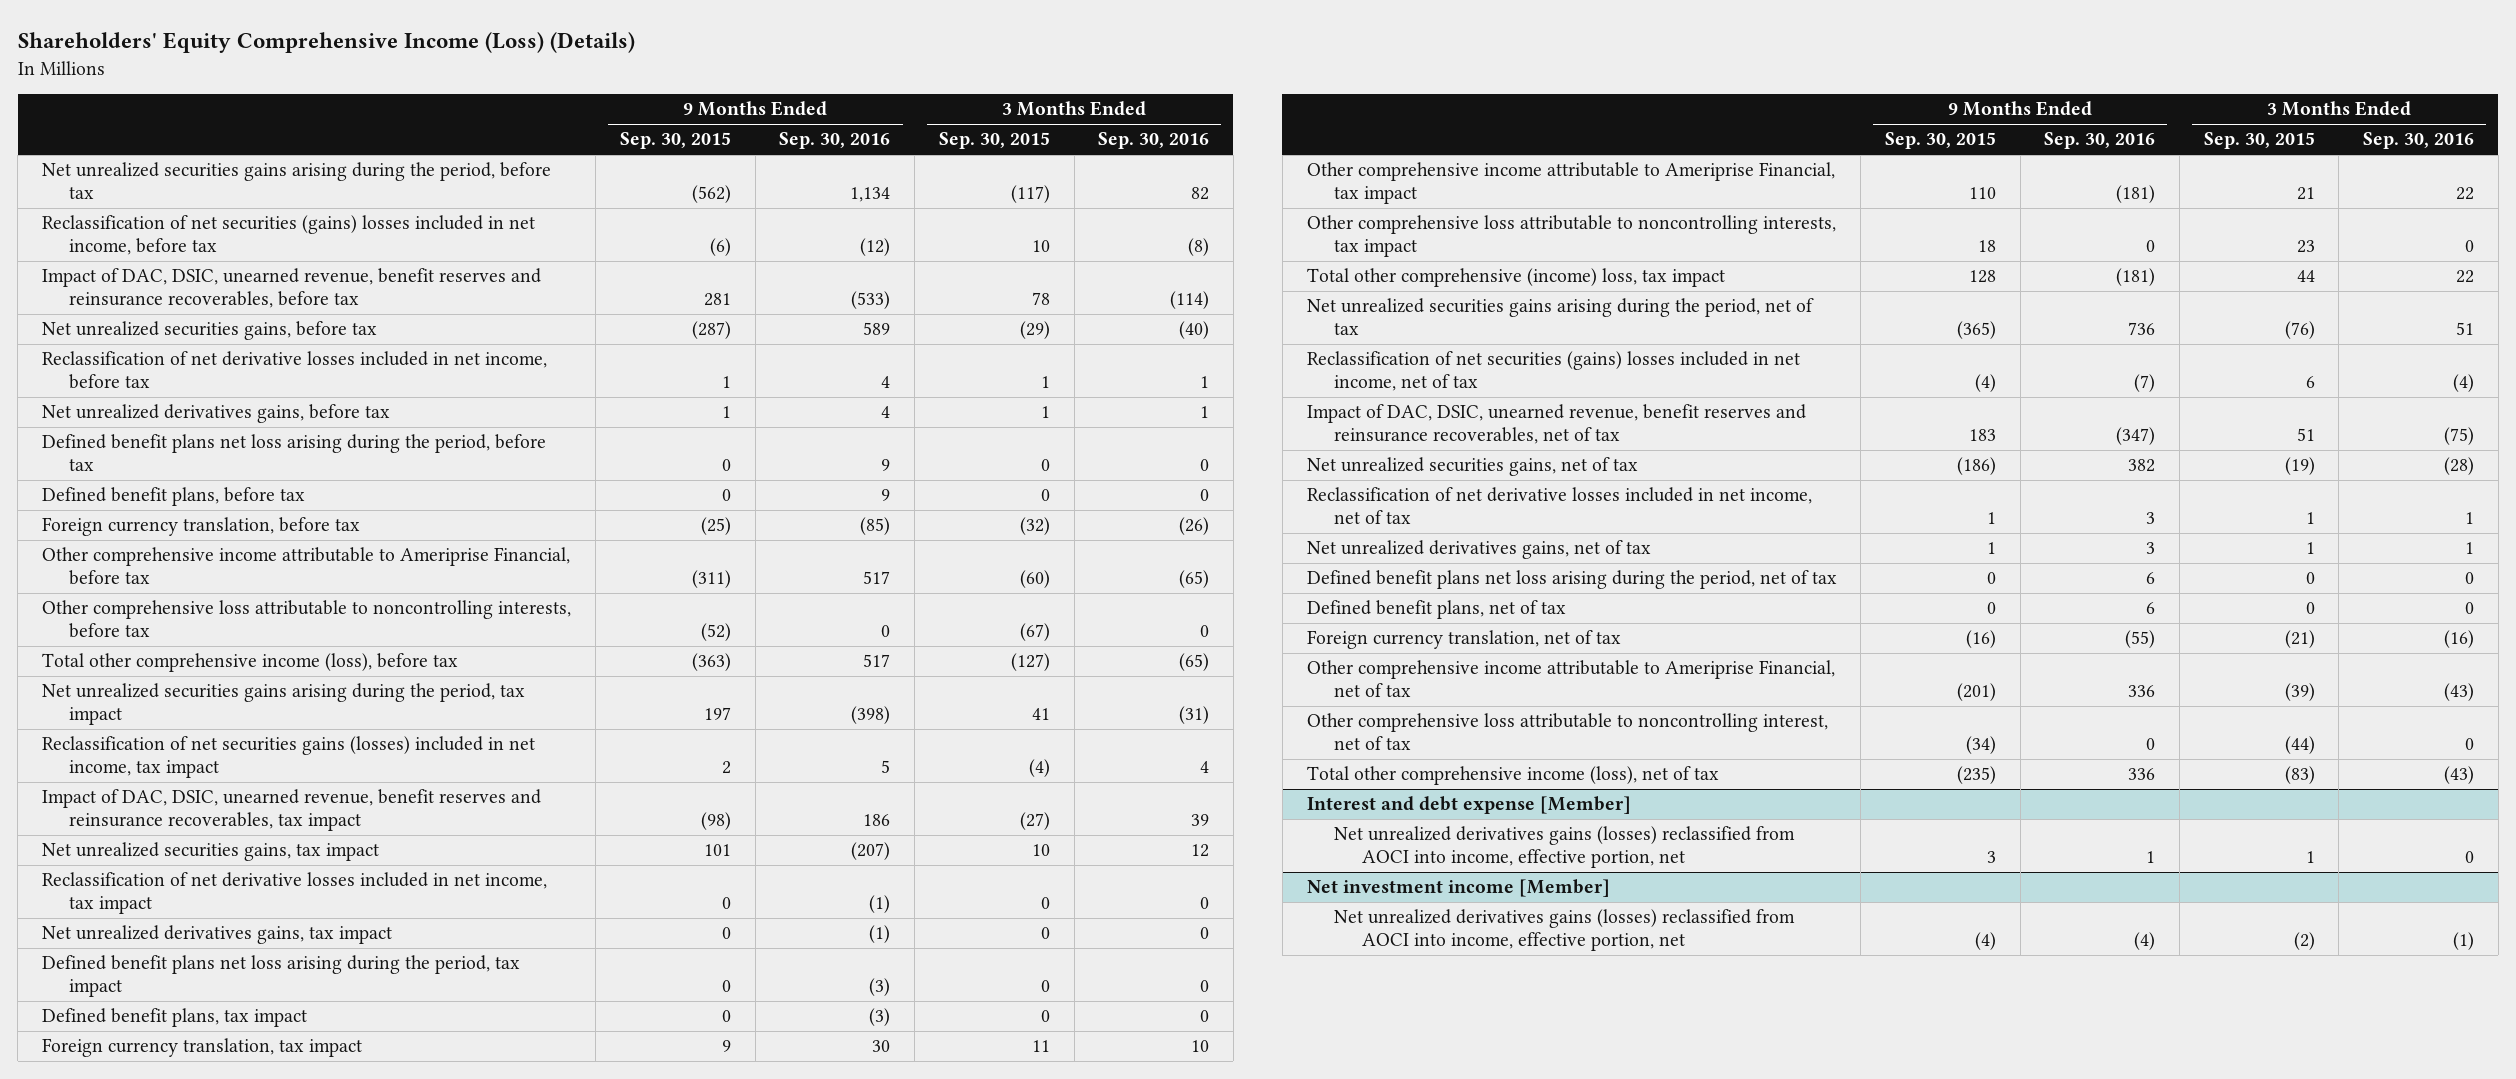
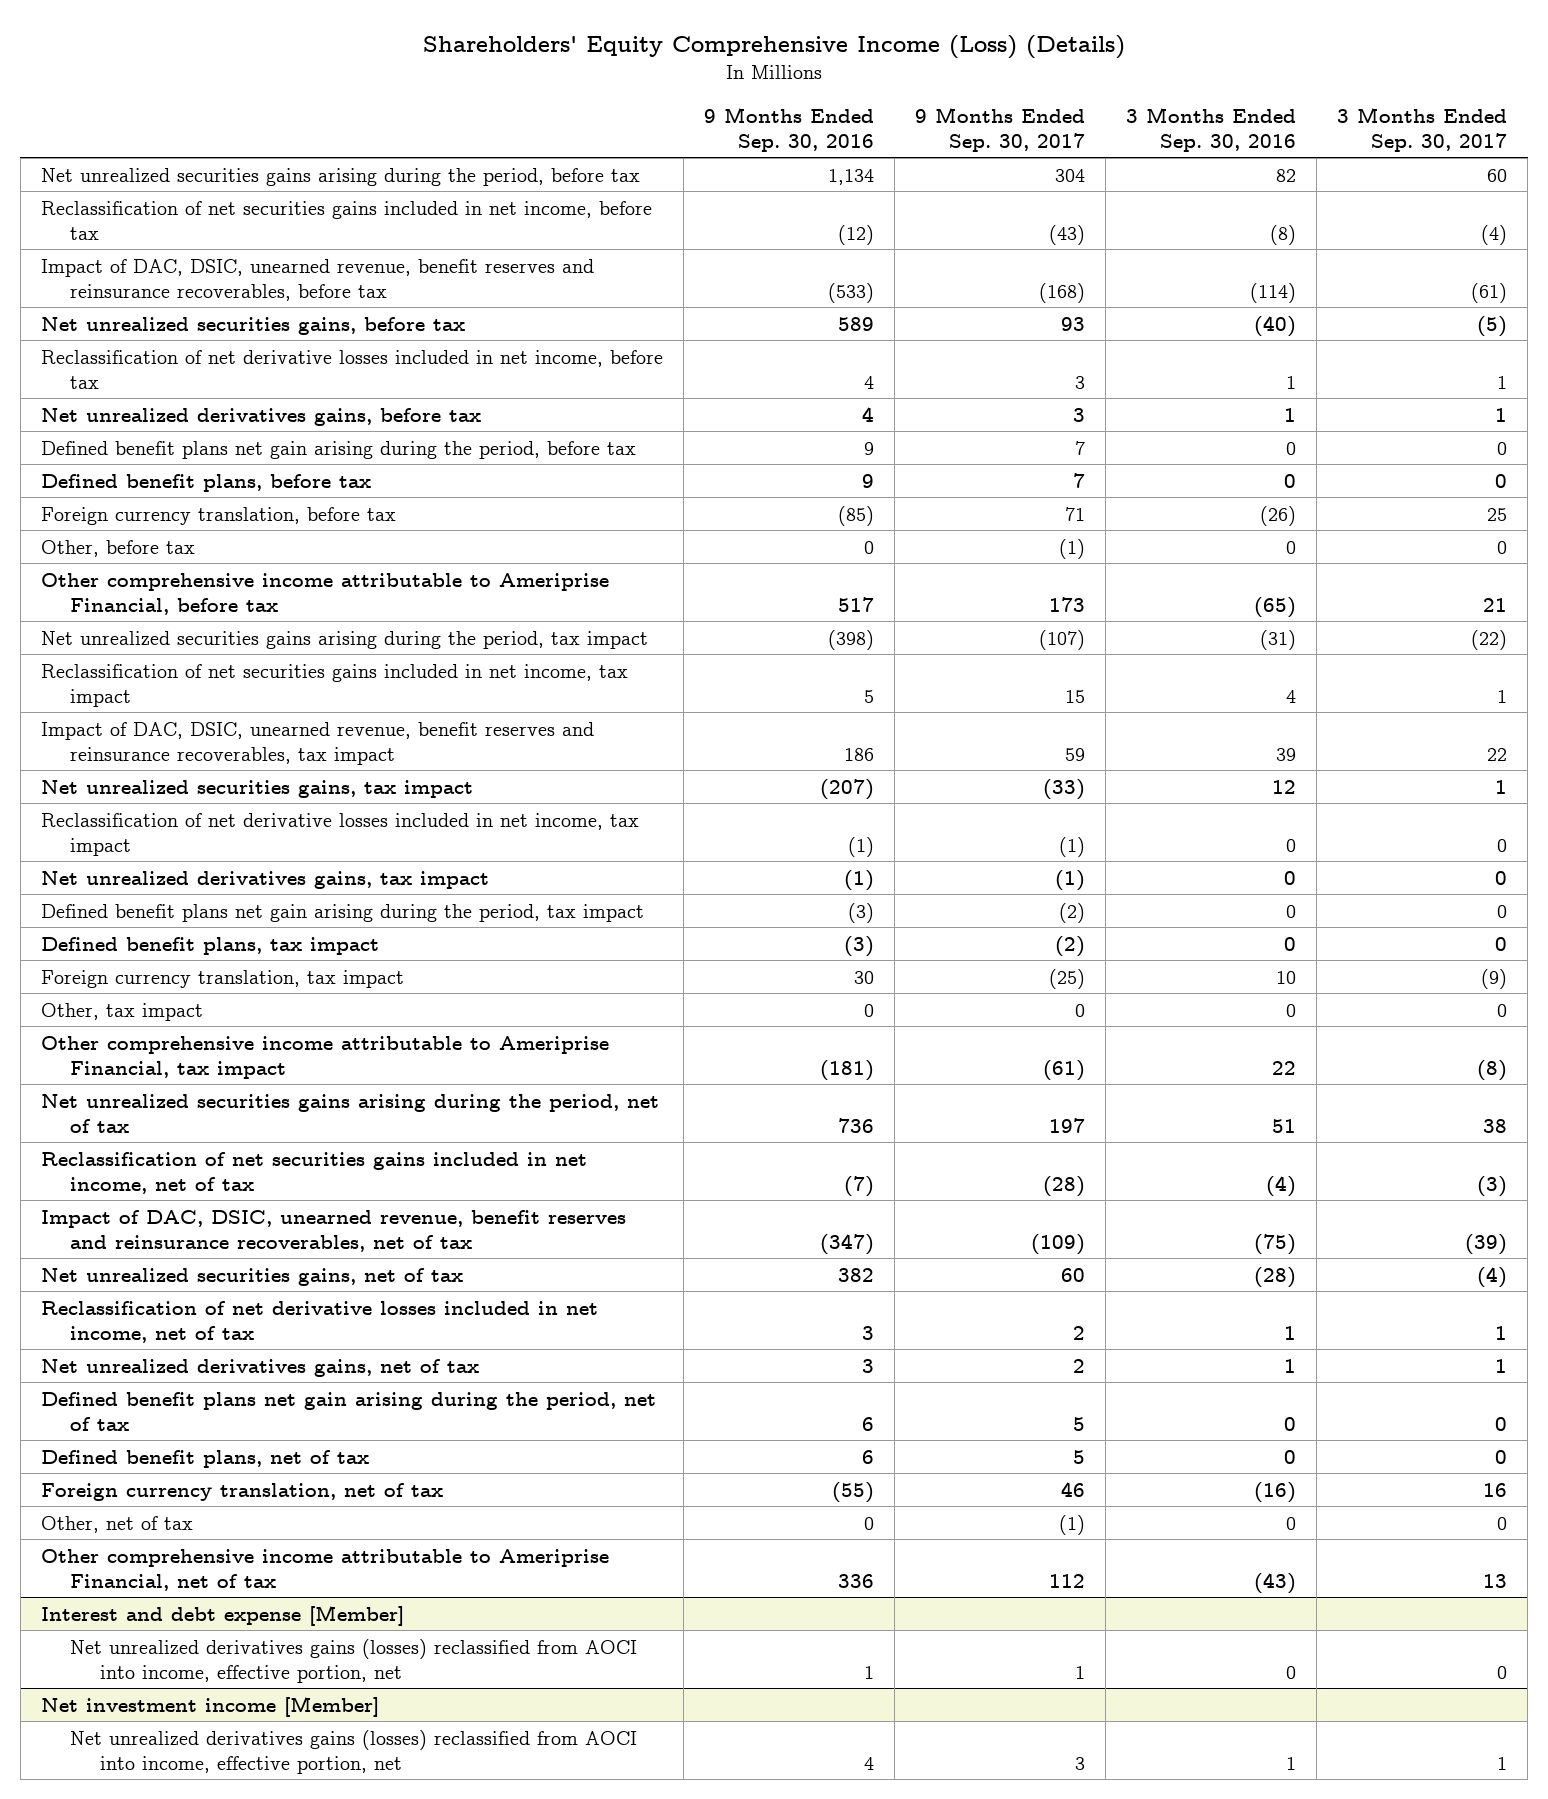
- | 9 Months Ended Sep. 30, 2015 | 9 Months Ended Sep. 30, 2016 | 3 Months Ended Sep. 30, 2015 | 3 Months Ended Sep. 30, 2016
+ | 9 Months Ended Sep. 30, 2016 | 9 Months Ended Sep. 30, 2017 | 3 Months Ended Sep. 30, 2016 | 3 Months Ended Sep. 30, 2017
- Reclassification of net securities (gains) losses included in net income, before tax | (6) | (12) | 10 | (8)
+ Reclassification of net securities gains included in net income, before tax | (12) | (43) | (8) | (4)
- Defined benefit plans net loss arising during the period, before tax | 0 | 9 | 0 | 0
+ Defined benefit plans net gain arising during the period, before tax | 9 | 7 | 0 | 0
+ Other, before tax | 0 | (1) | 0 | 0
- Other comprehensive loss attributable to noncontrolling interests, before tax | (52) | 0 | (67) | 0
- Total other comprehensive income (loss), before tax | (363) | 517 | (127) | (65)
- Reclassification of net securities gains (losses) included in net income, tax impact | 2 | 5 | (4) | 4
+ Reclassification of net securities gains included in net income, tax impact | 5 | 15 | 4 | 1
- Defined benefit plans net loss arising during the period, tax impact | 0 | (3) | 0 | 0
+ Defined benefit plans net gain arising during the period, tax impact | (3) | (2) | 0 | 0
+ Other, tax impact | 0 | 0 | 0 | 0
- Other comprehensive loss attributable to noncontrolling interests, tax impact | 18 | 0 | 23 | 0
- Total other comprehensive (income) loss, tax impact | 128 | (181) | 44 | 22
- Reclassification of net securities (gains) losses included in net income, net of tax | (4) | (7) | 6 | (4)
+ Reclassification of net securities gains included in net income, net of tax | (7) | (28) | (4) | (3)
- Defined benefit plans net loss arising during the period, net of tax | 0 | 6 | 0 | 0
+ Defined benefit plans net gain arising during the period, net of tax | 6 | 5 | 0 | 0
+ Other, net of tax | 0 | (1) | 0 | 0
- Other comprehensive loss attributable to noncontrolling interest, net of tax | (34) | 0 | (44) | 0
- Total other comprehensive income (loss), net of tax | (235) | 336 | (83) | (43)
@ Net investment income [Member]
- Net unrealized derivatives gains (losses) reclassified from AOCI into income, effective portion, net | (4) | (4) | (2) | (1)
+ Net unrealized derivatives gains (losses) reclassified from AOCI into income, effective portion, net | 4 | 3 | 1 | 1

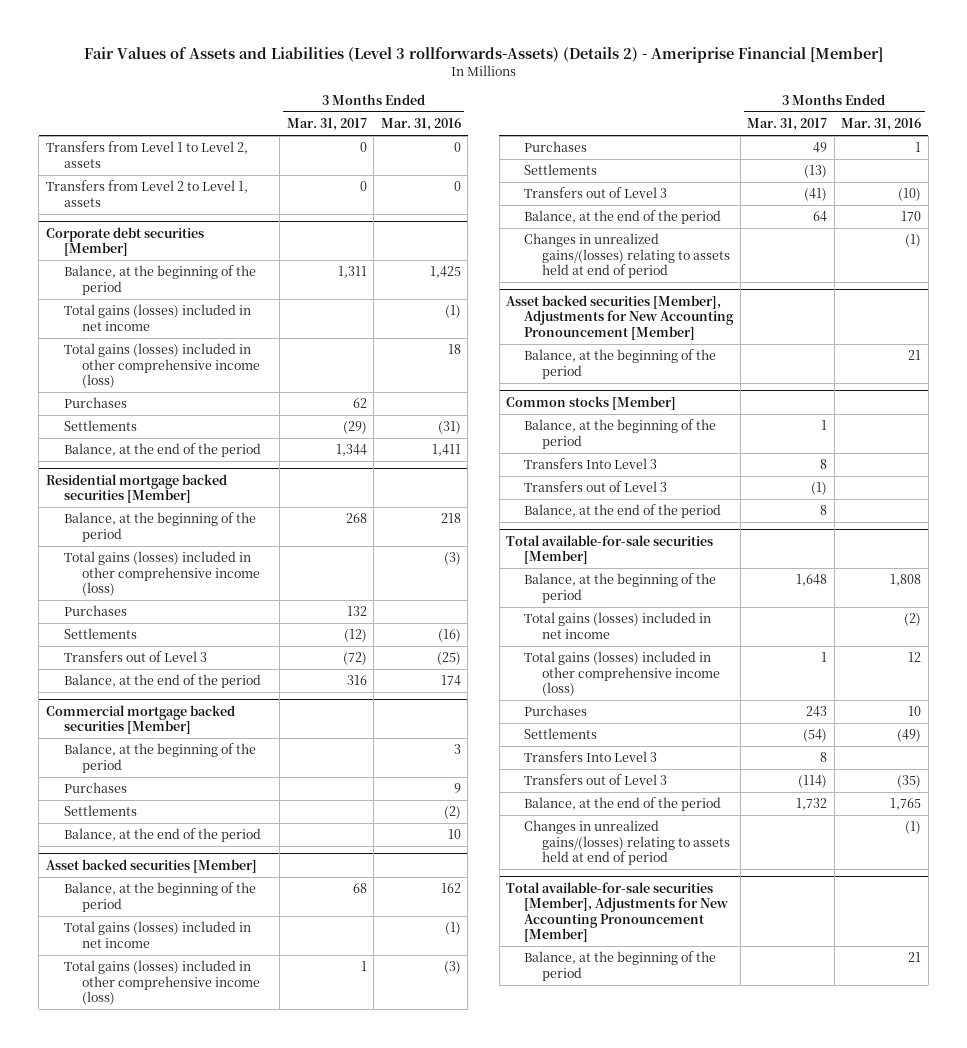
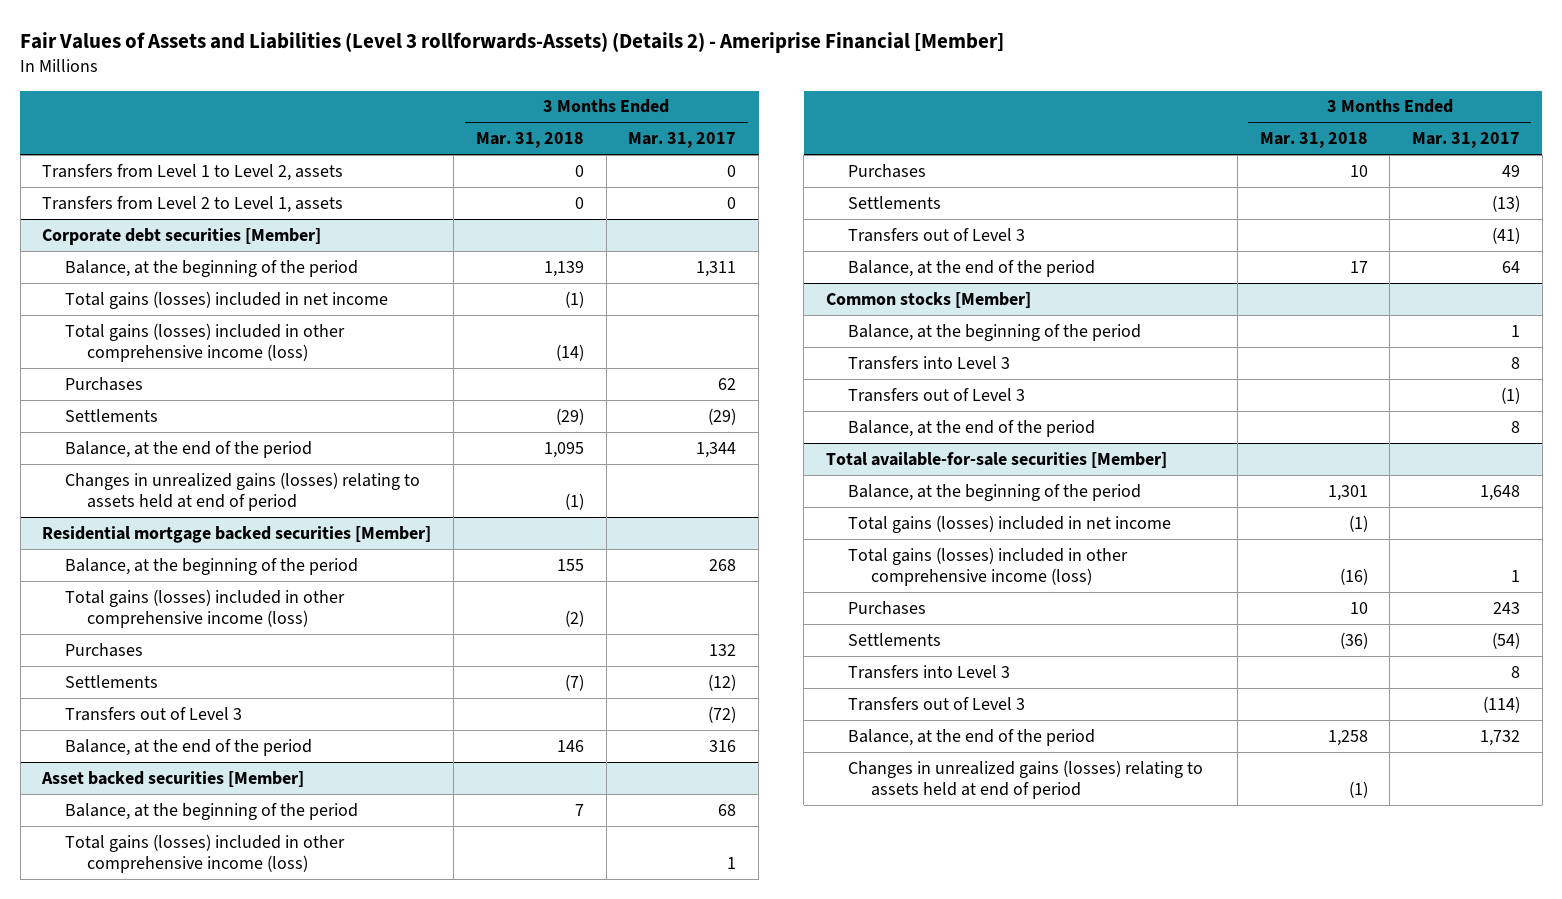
- | 3 Months Ended Mar. 31, 2017 | 3 Months Ended Mar. 31, 2016
+ | 3 Months Ended Mar. 31, 2018 | 3 Months Ended Mar. 31, 2017
@ Corporate debt securities [Member]
+ Changes in unrealized gains (losses) relating to assets held at end of period | (1) |
- Commercial mortgage backed securities [Member]
- Balance, at the beginning of the period | | 3
- Purchases | | 9
- Settlements | | (2)
- Balance, at the end of the period | | 10
@ Asset backed securities [Member]
- Total gains (losses) included in net income | | (1)
- Changes in unrealized gains/(losses) relating to assets held at end of period | | (1)
- Asset backed securities [Member], Adjustments for New Accounting Pronouncement [Member]
- Balance, at the beginning of the period | | 21
@ Common stocks [Member]
- Transfers Into Level 3 | 8 |
+ Transfers into Level 3 | | 8
@ Total available-for-sale securities [Member]
- Transfers Into Level 3 | 8 |
+ Transfers into Level 3 | | 8
- Changes in unrealized gains/(losses) relating to assets held at end of period | | (1)
- Total available-for-sale securities [Member], Adjustments for New Accounting Pronouncement [Member]
- Balance, at the beginning of the period | | 21
@ Total available-for-sale securities [Member]
+ Changes in unrealized gains (losses) relating to assets held at end of period | (1) |

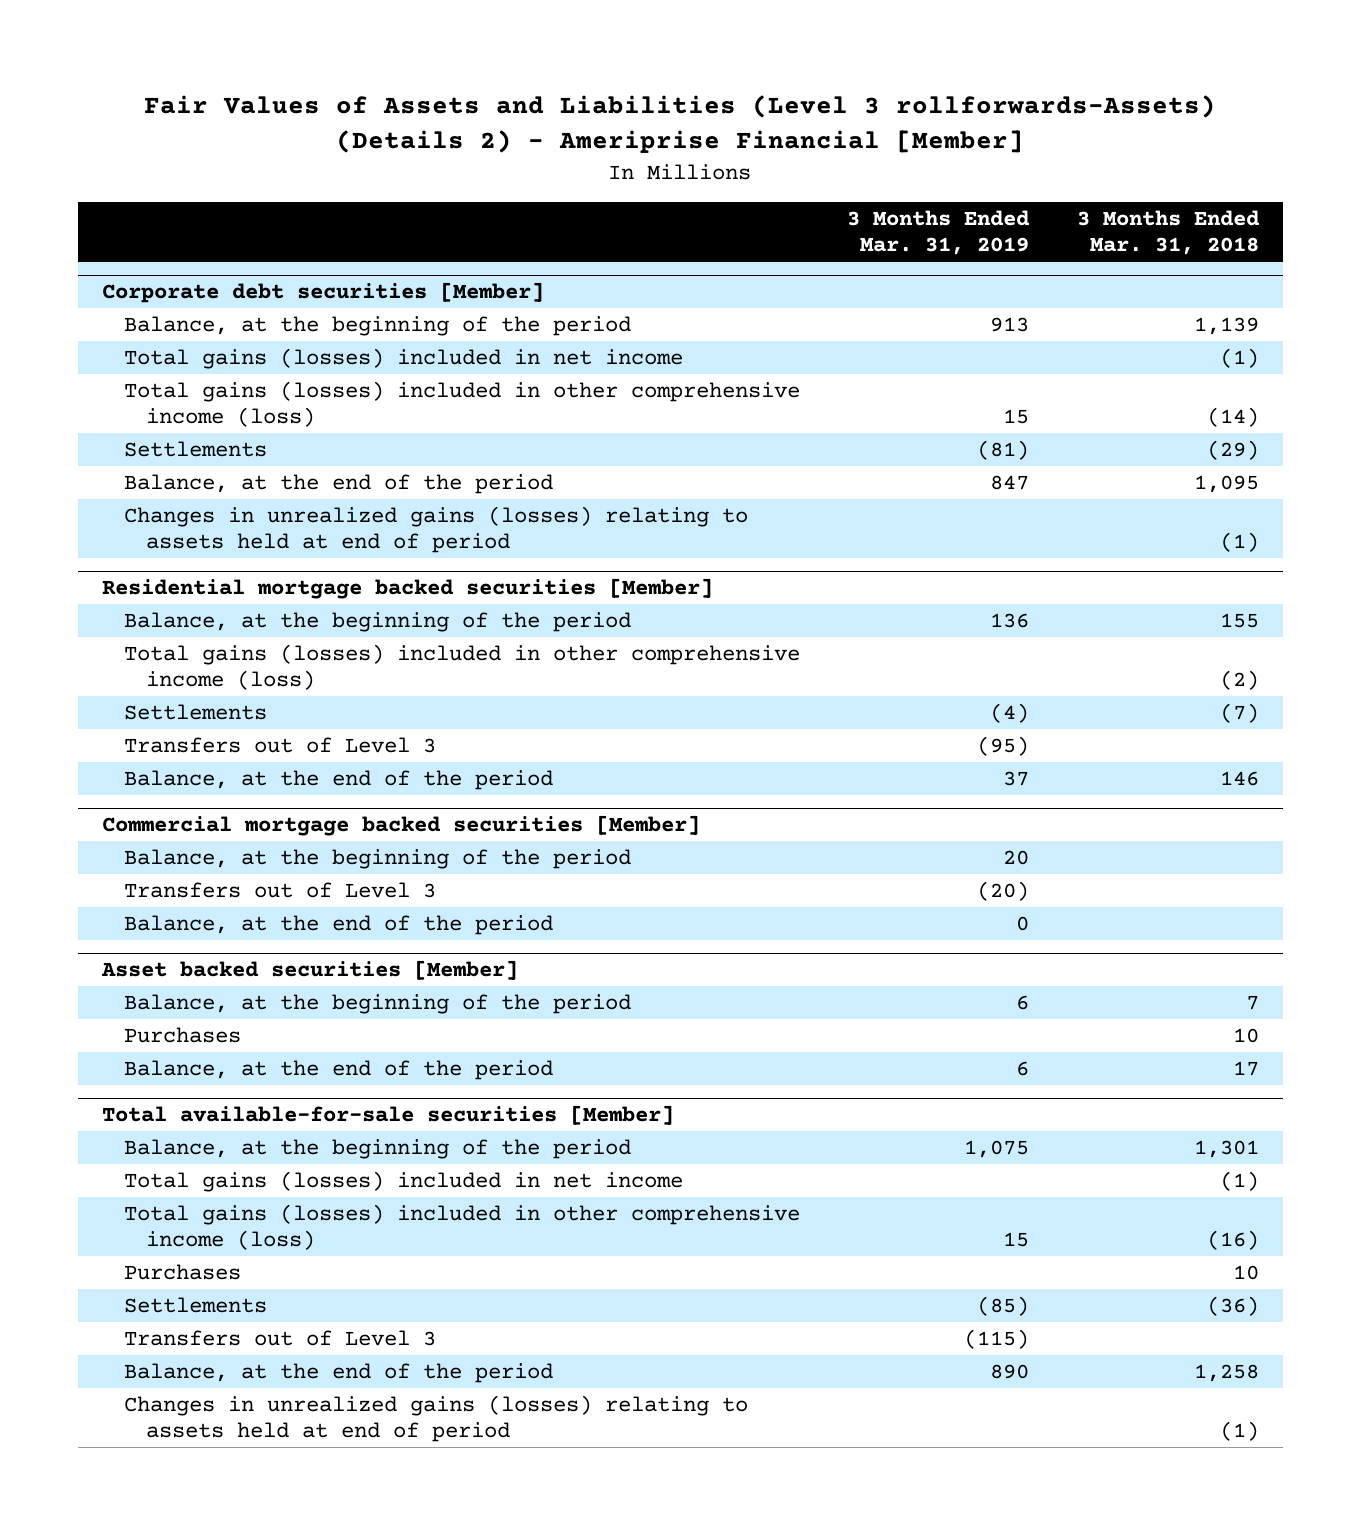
- | 3 Months Ended Mar. 31, 2018 | 3 Months Ended Mar. 31, 2017
+ | 3 Months Ended Mar. 31, 2019 | 3 Months Ended Mar. 31, 2018
- Transfers from Level 1 to Level 2, assets | 0 | 0
- Transfers from Level 2 to Level 1, assets | 0 | 0
@ Corporate debt securities [Member]
- Purchases | | 62
@ Residential mortgage backed securities [Member]
- Purchases | | 132
+ Commercial mortgage backed securities [Member]
+ Balance, at the beginning of the period | 20 |
+ Transfers out of Level 3 | (20) |
+ Balance, at the end of the period | 0 |
@ Asset backed securities [Member]
- Total gains (losses) included in other comprehensive income (loss) | | 1
- Settlements | | (13)
- Transfers out of Level 3 | | (41)
- Common stocks [Member]
- Balance, at the beginning of the period | | 1
- Transfers into Level 3 | | 8
- Transfers out of Level 3 | | (1)
- Balance, at the end of the period | | 8
@ Total available-for-sale securities [Member]
- Transfers into Level 3 | | 8

